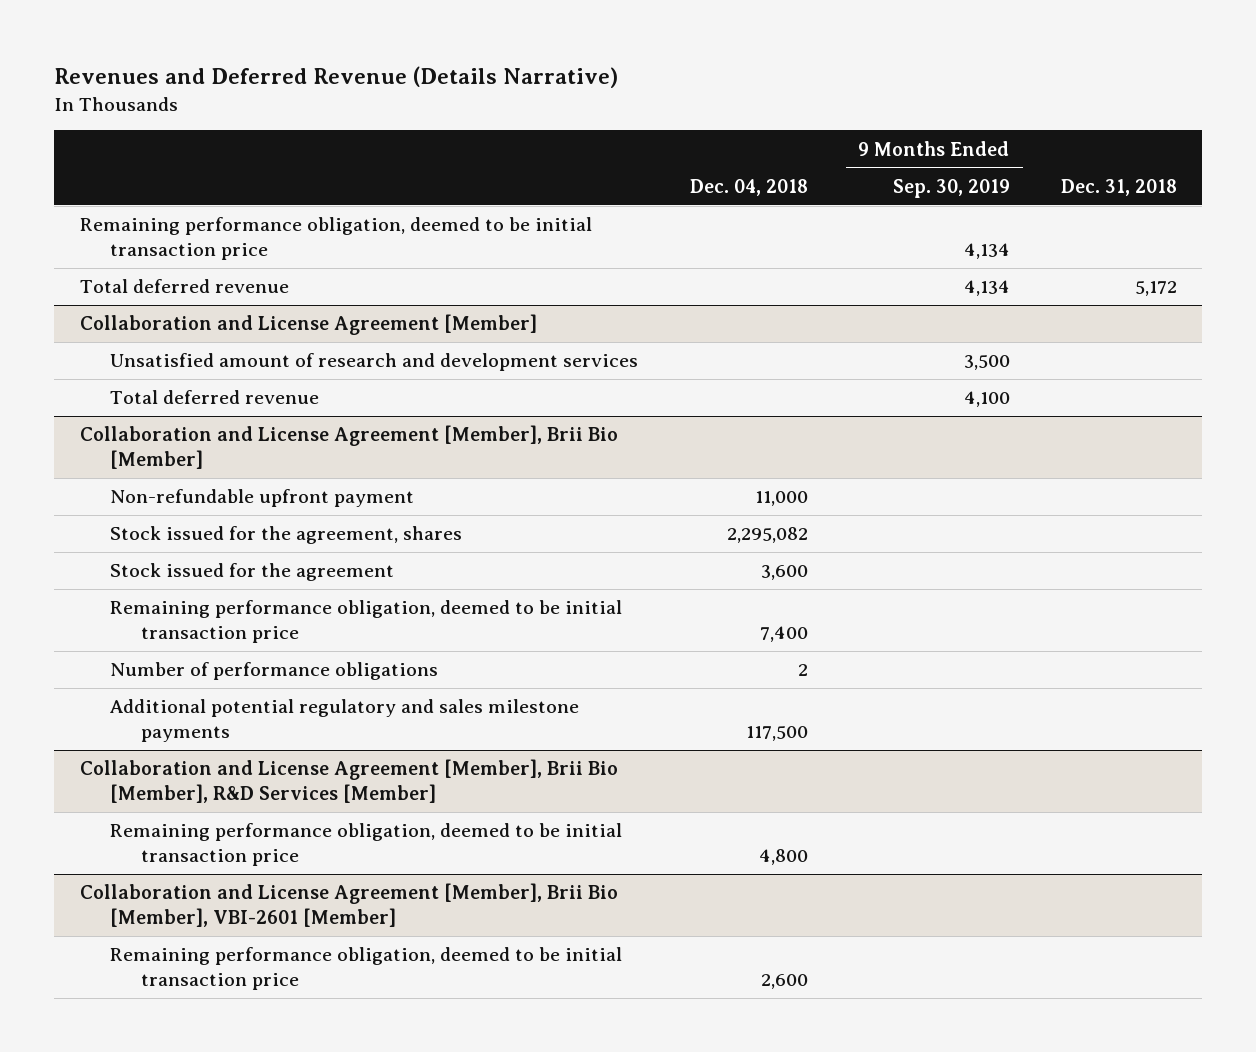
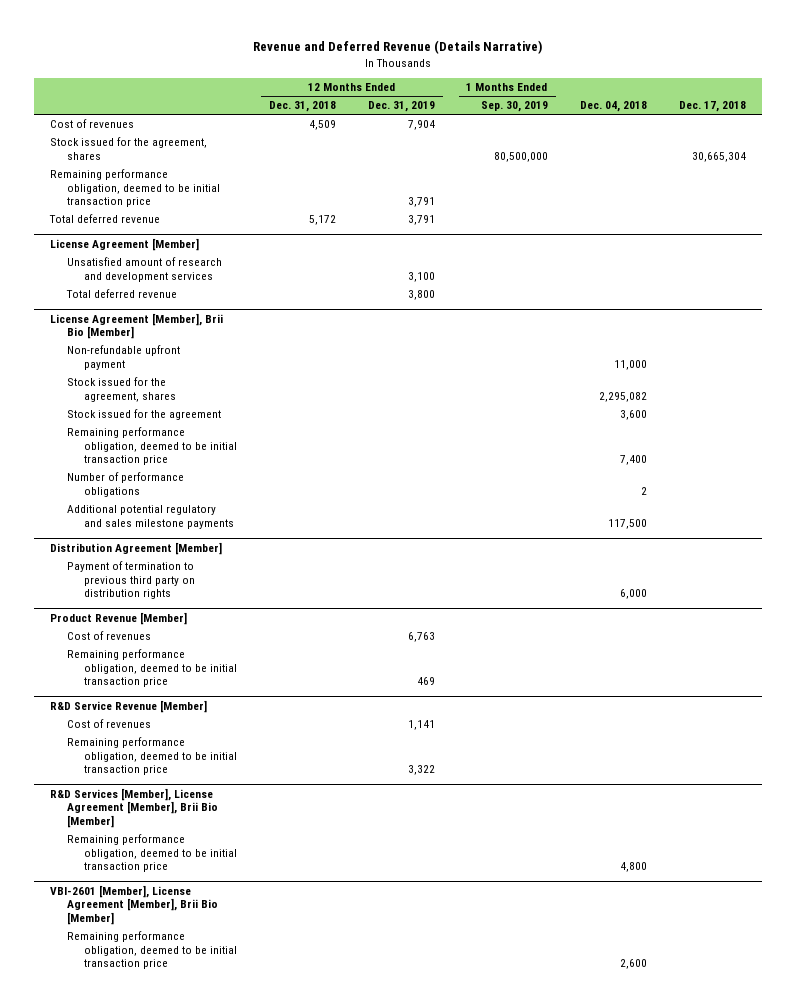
- Revenues and Deferred Revenue (Details Narrative)
+ Revenue and Deferred Revenue (Details Narrative)
- | Dec. 04, 2018 | 9 Months Ended Sep. 30, 2019 | Dec. 31, 2018
+ | 12 Months Ended Dec. 31, 2018 | 12 Months Ended Dec. 31, 2019 | 1 Months Ended Sep. 30, 2019 | Dec. 04, 2018 | Dec. 17, 2018
+ Cost of revenues | 4,509 | 7,904 | | |
+ Stock issued for the agreement, shares | | | 80,500,000 | | 30,665,304
- Collaboration and License Agreement [Member]
- Unsatisfied amount of research and development services | | 3,500 |
- Total deferred revenue | | 4,100 |
- Collaboration and License Agreement [Member], Brii Bio [Member]
+ License Agreement [Member]
+ Unsatisfied amount of research and development services | | 3,100 | | |
+ Total deferred revenue | | 3,800 | | |
+ License Agreement [Member], Brii Bio [Member]
- Collaboration and License Agreement [Member], Brii Bio [Member], R&D Services [Member]
+ Distribution Agreement [Member]
+ Payment of termination to previous third party on distribution rights | | | | 6,000 |
+ Product Revenue [Member]
+ Cost of revenues | | 6,763 | | |
+ Remaining performance obligation, deemed to be initial transaction price | | 469 | | |
+ R&D Service Revenue [Member]
+ Cost of revenues | | 1,141 | | |
+ Remaining performance obligation, deemed to be initial transaction price | | 3,322 | | |
+ R&D Services [Member], License Agreement [Member], Brii Bio [Member]
- Collaboration and License Agreement [Member], Brii Bio [Member], VBI-2601 [Member]
+ VBI-2601 [Member], License Agreement [Member], Brii Bio [Member]

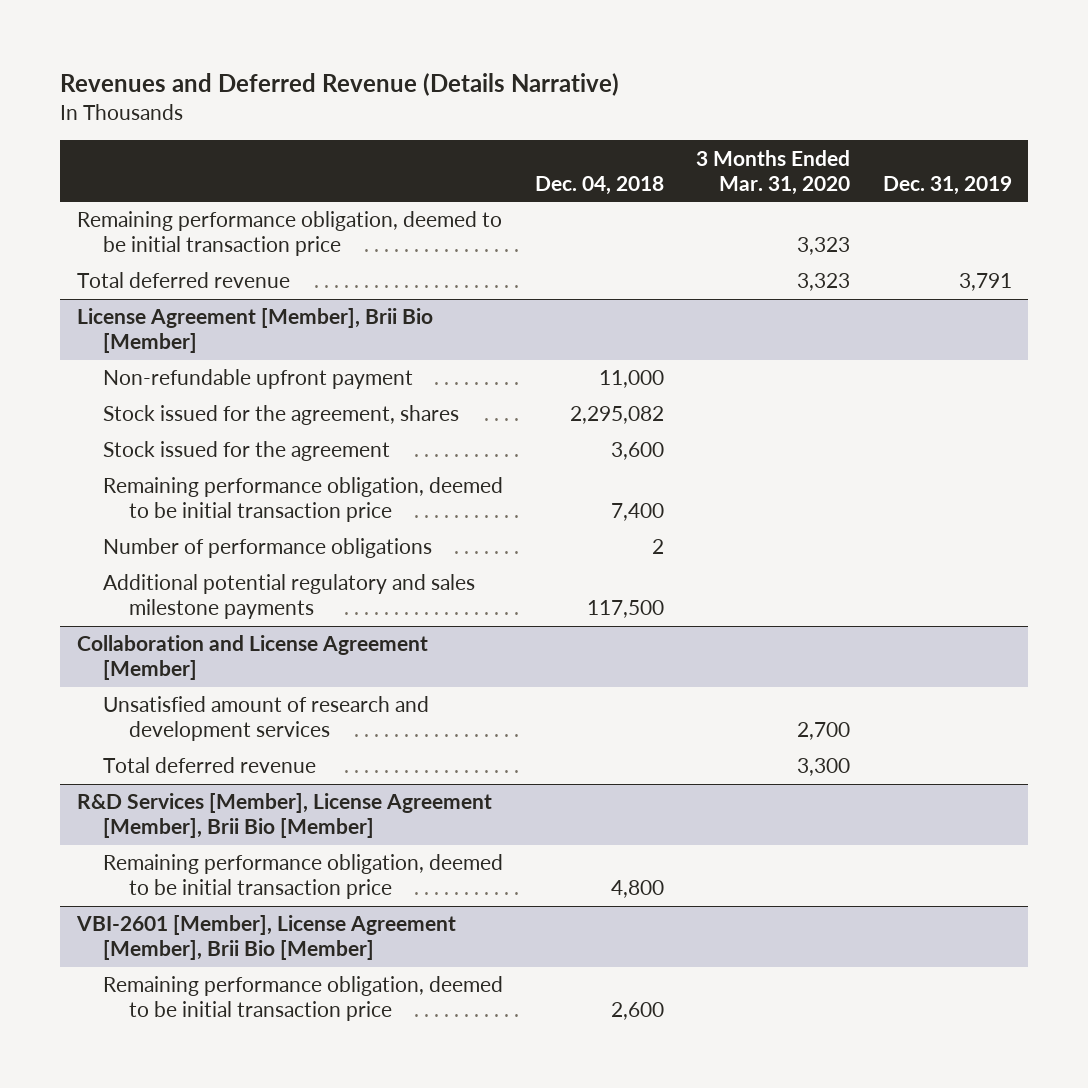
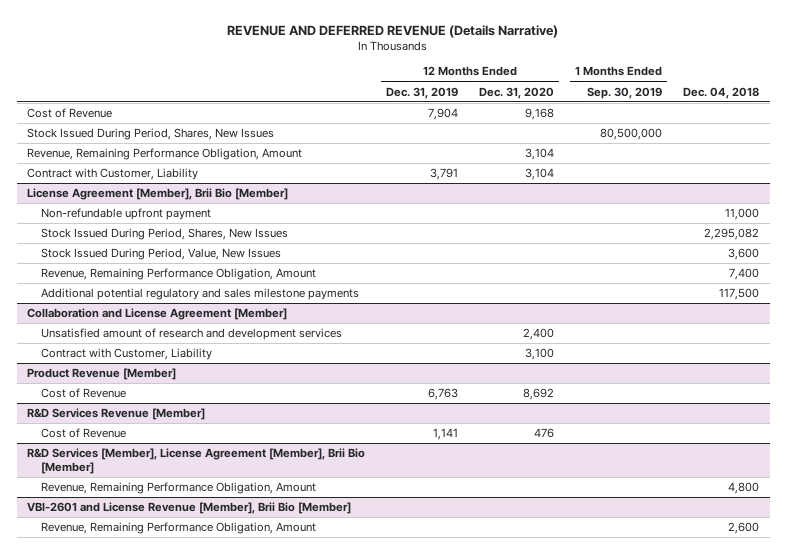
- Revenues and Deferred Revenue (Details Narrative)
+ REVENUE AND DEFERRED REVENUE (Details Narrative)
- | Dec. 04, 2018 | 3 Months Ended Mar. 31, 2020 | Dec. 31, 2019
+ | 12 Months Ended Dec. 31, 2019 | 12 Months Ended Dec. 31, 2020 | 1 Months Ended Sep. 30, 2019 | Dec. 04, 2018
- Remaining performance obligation, deemed to be initial transaction price | | 3,323 |
- Total deferred revenue | | 3,323 | 3,791
+ Cost of Revenue | 7,904 | 9,168 | |
+ Stock Issued During Period, Shares, New Issues | | | 80,500,000 |
+ Revenue, Remaining Performance Obligation, Amount | | 3,104 | |
+ Contract with Customer, Liability | 3,791 | 3,104 | |
@ License Agreement [Member], Brii Bio [Member]
- Stock issued for the agreement, shares | 2,295,082 | |
- Stock issued for the agreement | 3,600 | |
- Remaining performance obligation, deemed to be initial transaction price | 7,400 | |
- Number of performance obligations | 2 | |
+ Stock Issued During Period, Shares, New Issues | | | | 2,295,082
+ Stock Issued During Period, Value, New Issues | | | | 3,600
+ Revenue, Remaining Performance Obligation, Amount | | | | 7,400
@ Collaboration and License Agreement [Member]
- Total deferred revenue | | 3,300 |
+ Contract with Customer, Liability | | 3,100 | |
+ Product Revenue [Member]
+ Cost of Revenue | 6,763 | 8,692 | |
+ R&D Services Revenue [Member]
+ Cost of Revenue | 1,141 | 476 | |
@ R&D Services [Member], License Agreement [Member], Brii Bio [Member]
- Remaining performance obligation, deemed to be initial transaction price | 4,800 | |
- VBI-2601 [Member], License Agreement [Member], Brii Bio [Member]
- Remaining performance obligation, deemed to be initial transaction price | 2,600 | |
@ R&D Services [Member], License Agreement [Member], Brii Bio [Member]
+ Revenue, Remaining Performance Obligation, Amount | | | | 4,800
+ VBI-2601 and License Revenue [Member], Brii Bio [Member]
+ Revenue, Remaining Performance Obligation, Amount | | | | 2,600

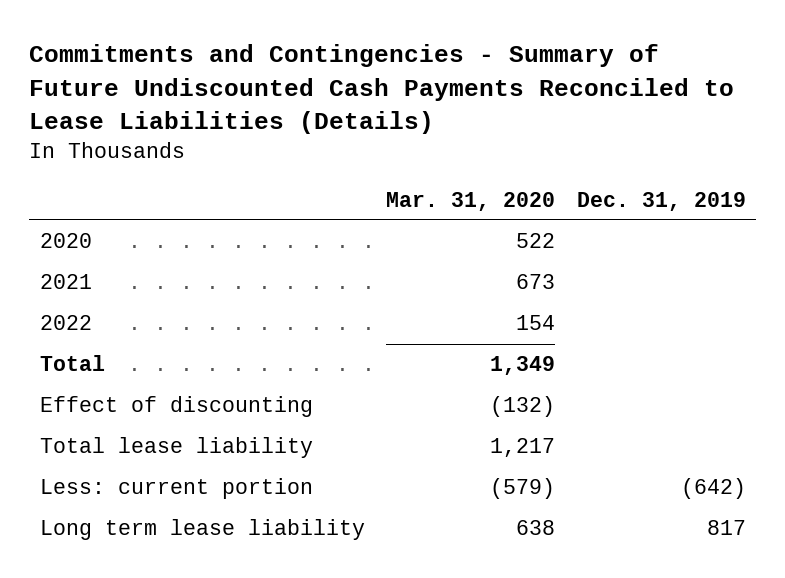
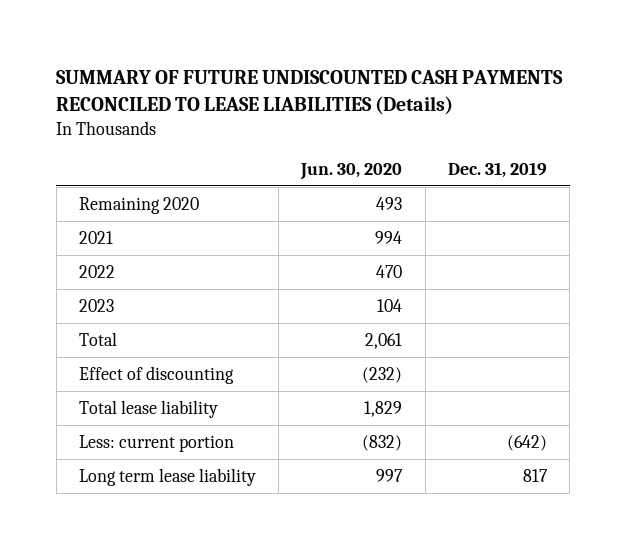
- Commitments and Contingencies - Summary of Future Undiscounted Cash Payments Reconciled to Lease Liabilities (Details)
+ SUMMARY OF FUTURE UNDISCOUNTED CASH PAYMENTS RECONCILED TO LEASE LIABILITIES (Details)
- | Mar. 31, 2020 | Dec. 31, 2019
+ | Jun. 30, 2020 | Dec. 31, 2019
- 2020 | 522 |
+ Remaining 2020 | 493 |
+ 2023 | 104 |

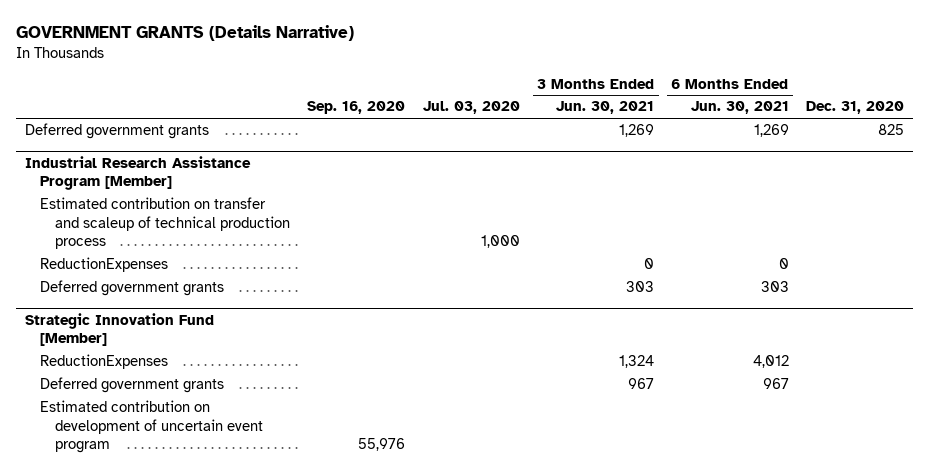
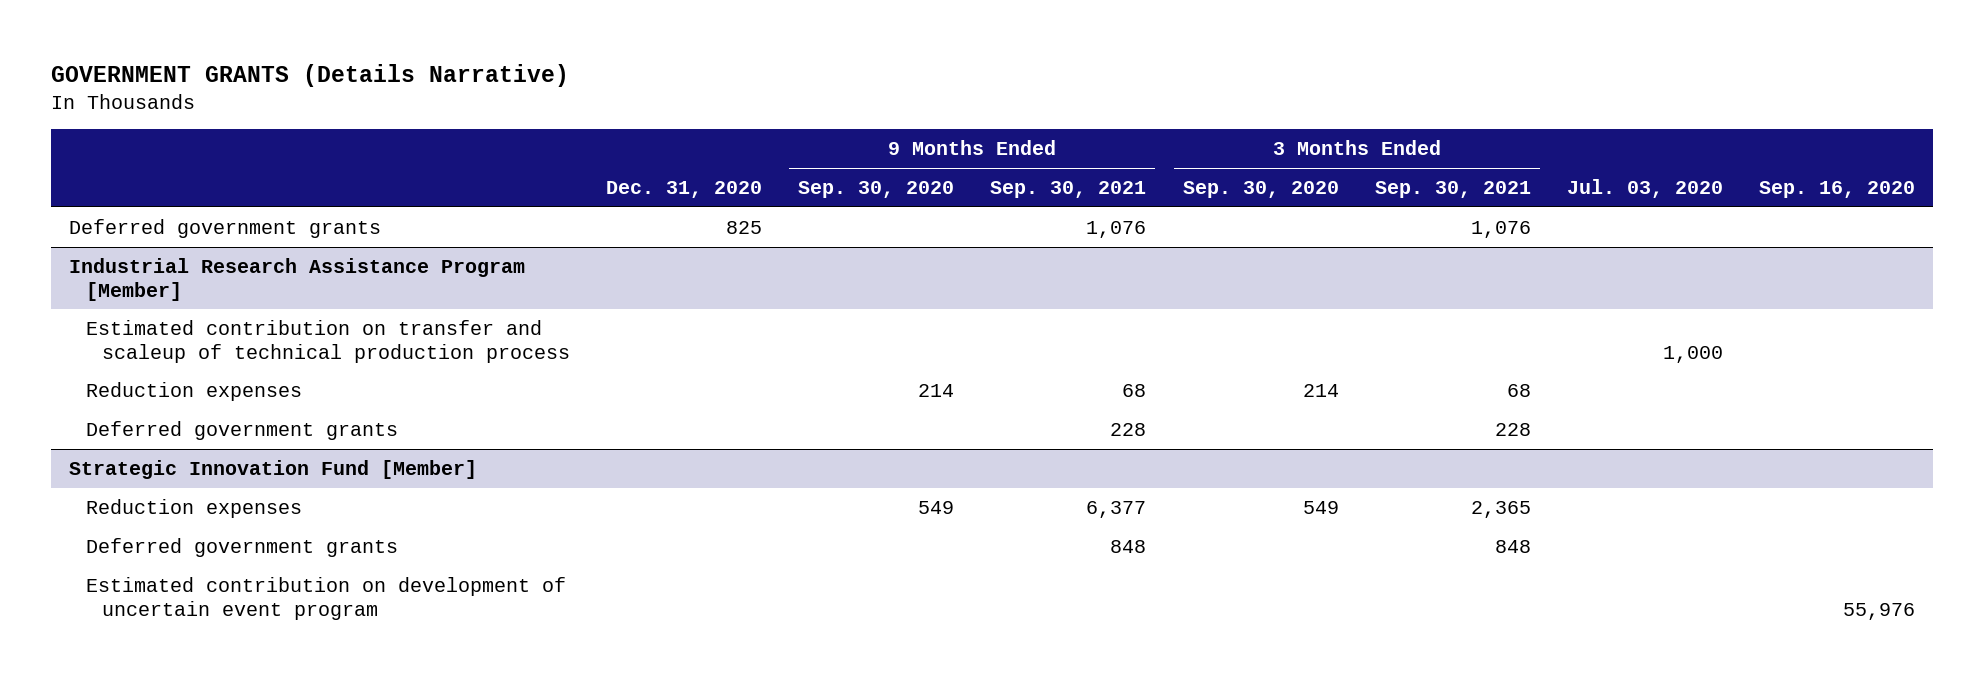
- | Sep. 16, 2020 | Jul. 03, 2020 | 3 Months Ended Jun. 30, 2021 | 6 Months Ended Jun. 30, 2021 | Dec. 31, 2020
+ | Dec. 31, 2020 | 9 Months Ended Sep. 30, 2020 | 9 Months Ended Sep. 30, 2021 | 3 Months Ended Sep. 30, 2020 | 3 Months Ended Sep. 30, 2021 | Jul. 03, 2020 | Sep. 16, 2020
@ Industrial Research Assistance Program [Member]
- ReductionExpenses | | | 0 | 0 |
+ Reduction expenses | | 214 | 68 | 214 | 68 | |
@ Strategic Innovation Fund [Member]
- ReductionExpenses | | | 1,324 | 4,012 |
+ Reduction expenses | | 549 | 6,377 | 549 | 2,365 | |

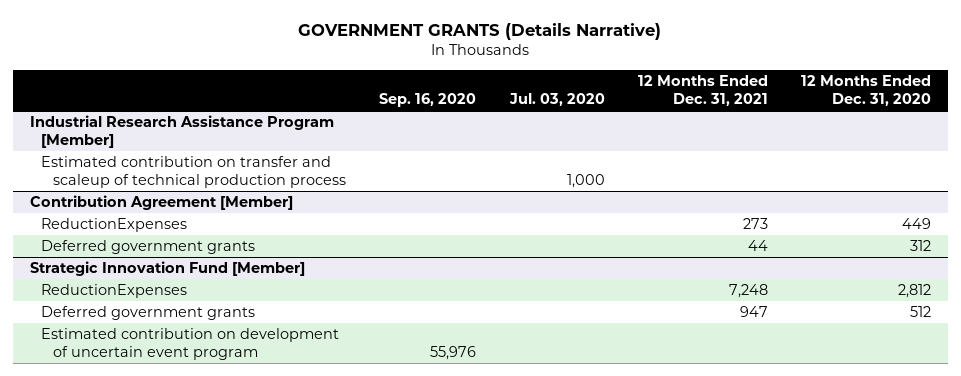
- | Dec. 31, 2020 | 9 Months Ended Sep. 30, 2020 | 9 Months Ended Sep. 30, 2021 | 3 Months Ended Sep. 30, 2020 | 3 Months Ended Sep. 30, 2021 | Jul. 03, 2020 | Sep. 16, 2020
+ | Sep. 16, 2020 | Jul. 03, 2020 | 12 Months Ended Dec. 31, 2021 | 12 Months Ended Dec. 31, 2020
- Deferred government grants | 825 | | 1,076 | | 1,076 | |
@ Industrial Research Assistance Program [Member]
- Reduction expenses | | 214 | 68 | 214 | 68 | |
- Deferred government grants | | | 228 | | 228 | |
+ Contribution Agreement [Member]
+ ReductionExpenses | | | 273 | 449
+ Deferred government grants | | | 44 | 312
@ Strategic Innovation Fund [Member]
- Reduction expenses | | 549 | 6,377 | 549 | 2,365 | |
+ ReductionExpenses | | | 7,248 | 2,812

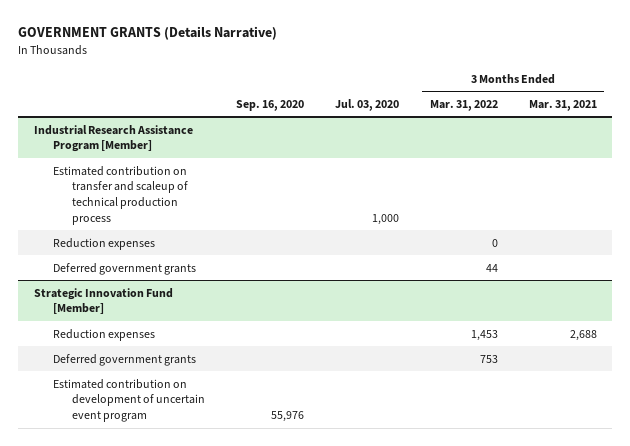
- | Sep. 16, 2020 | Jul. 03, 2020 | 12 Months Ended Dec. 31, 2021 | 12 Months Ended Dec. 31, 2020
+ | Sep. 16, 2020 | Jul. 03, 2020 | 3 Months Ended Mar. 31, 2022 | 3 Months Ended Mar. 31, 2021
- Contribution Agreement [Member]
- ReductionExpenses | | | 273 | 449
- Deferred government grants | | | 44 | 312
@ Industrial Research Assistance Program [Member]
+ Reduction expenses | | | 0 |
+ Deferred government grants | | | 44 |
@ Strategic Innovation Fund [Member]
- ReductionExpenses | | | 7,248 | 2,812
+ Reduction expenses | | | 1,453 | 2,688

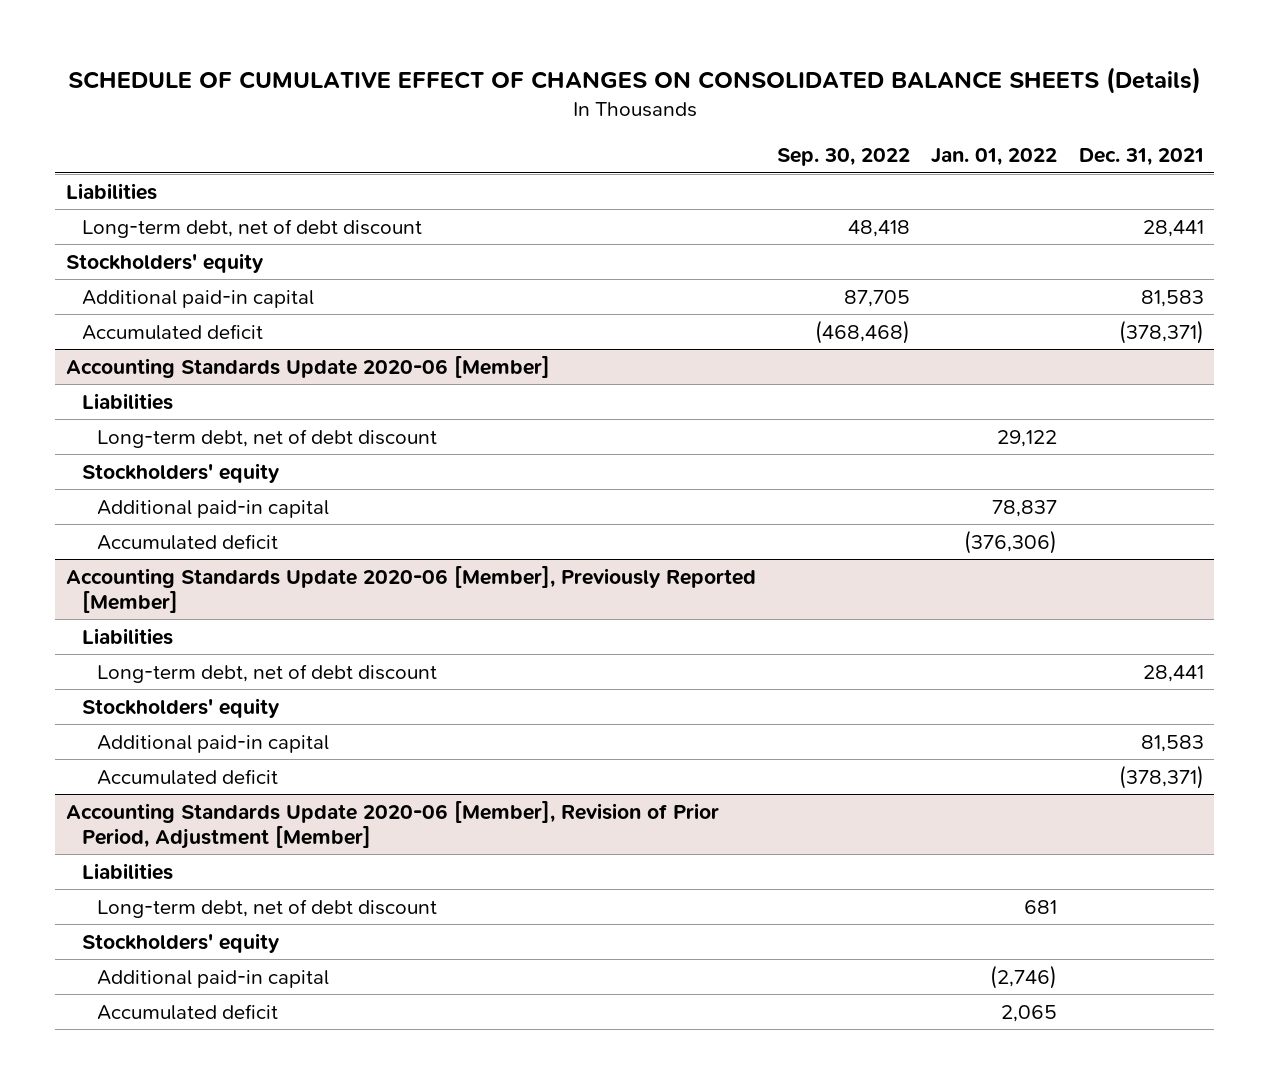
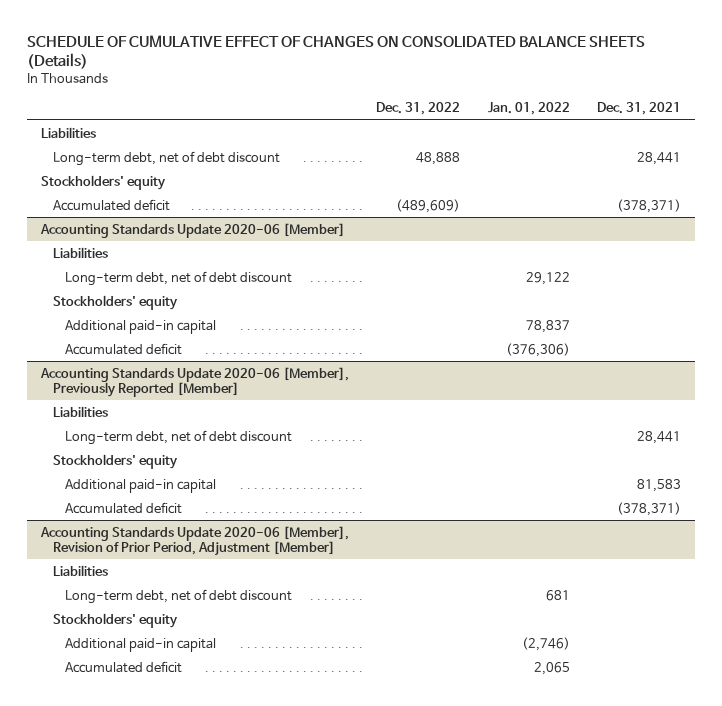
- | Sep. 30, 2022 | Jan. 01, 2022 | Dec. 31, 2021
+ | Dec. 31, 2022 | Jan. 01, 2022 | Dec. 31, 2021
- Additional paid-in capital | 87,705 | | 81,583

